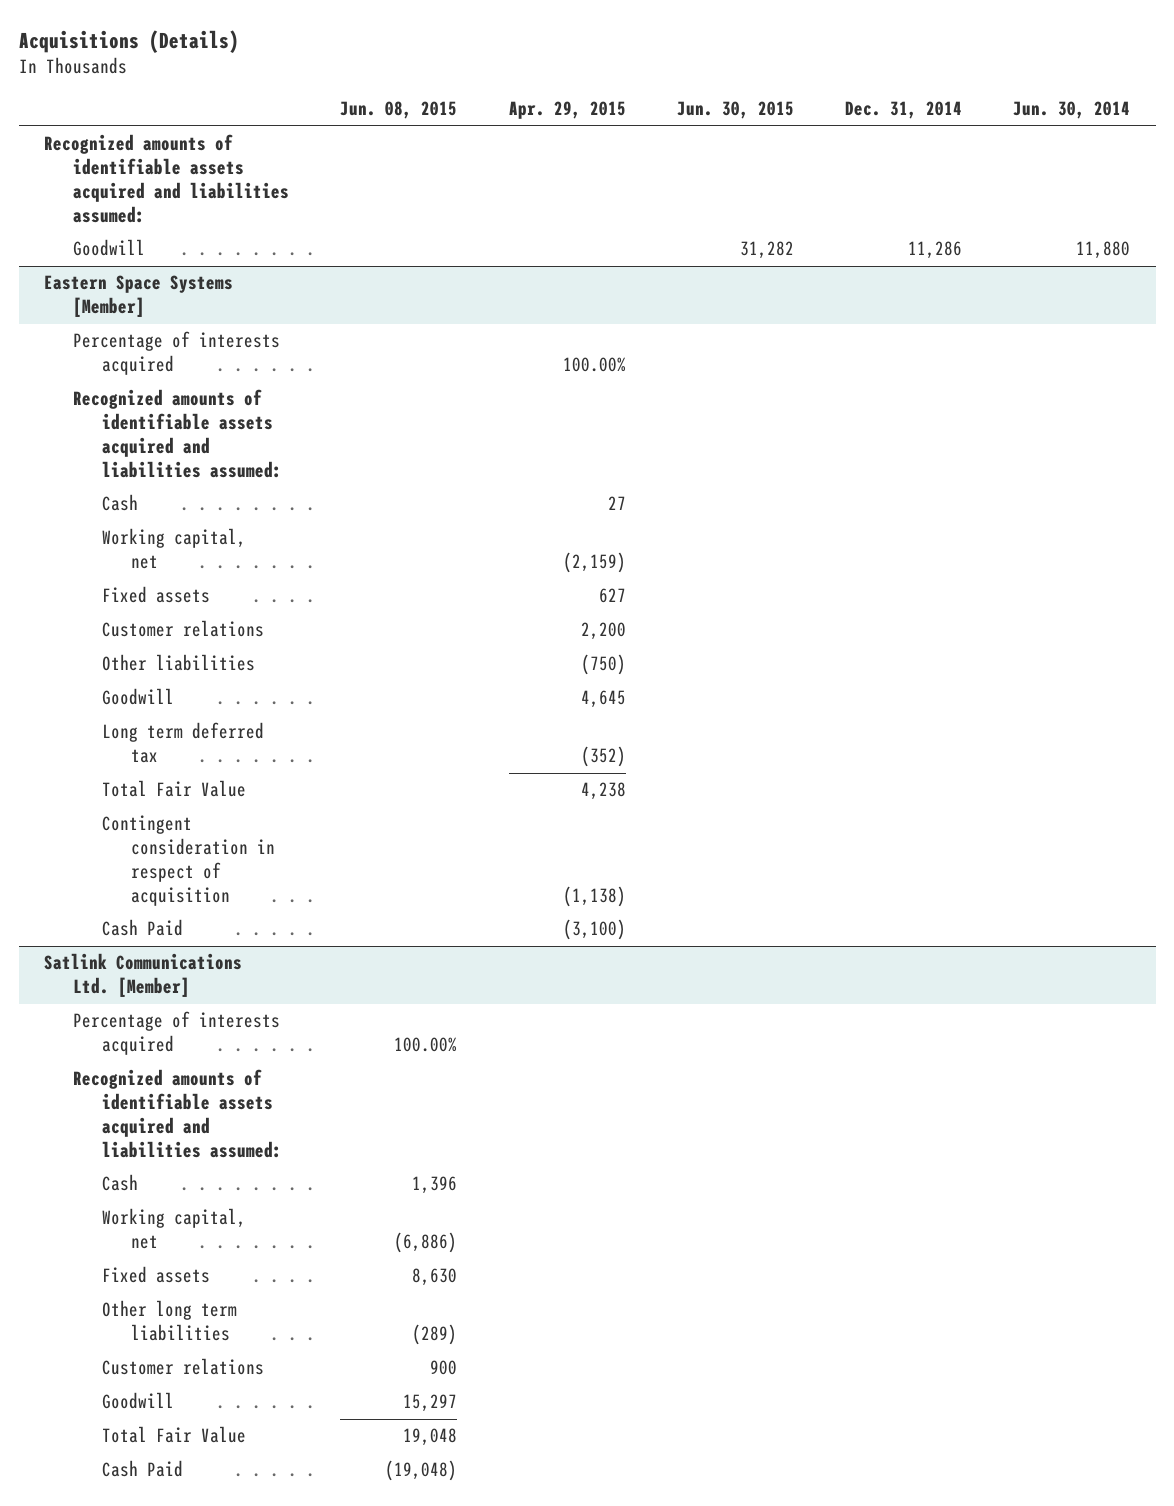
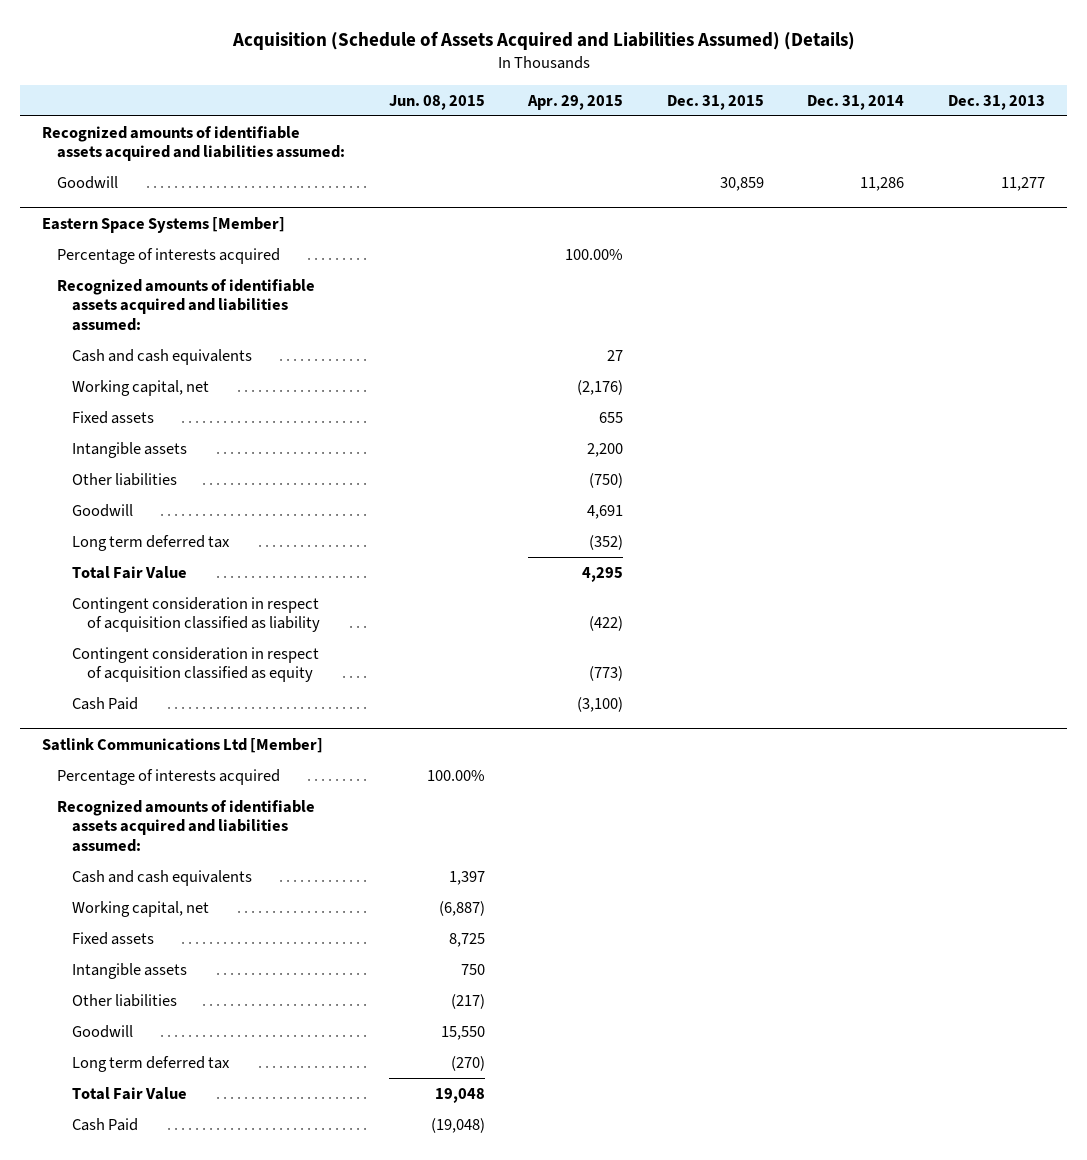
- Acquisitions (Details)
+ Acquisition (Schedule of Assets Acquired and Liabilities Assumed) (Details)
- | Jun. 08, 2015 | Apr. 29, 2015 | Jun. 30, 2015 | Dec. 31, 2014 | Jun. 30, 2014
+ | Jun. 08, 2015 | Apr. 29, 2015 | Dec. 31, 2015 | Dec. 31, 2014 | Dec. 31, 2013
@ Eastern Space Systems [Member]
- Cash | | 27 | | |
- Working capital, net | | (2,159) | | |
- Fixed assets | | 627 | | |
- Customer relations | | 2,200 | | |
+ Cash and cash equivalents | | 27 | | |
+ Working capital, net | | (2,176) | | |
+ Fixed assets | | 655 | | |
+ Intangible assets | | 2,200 | | |
- Goodwill | | 4,645 | | |
+ Goodwill | | 4,691 | | |
- Total Fair Value | | 4,238 | | |
- Contingent consideration in respect of acquisition | | (1,138) | | |
+ Total Fair Value | | 4,295 | | |
+ Contingent consideration in respect of acquisition classified as liability | | (422) | | |
+ Contingent consideration in respect of acquisition classified as equity | | (773) | | |
- Satlink Communications Ltd. [Member]
+ Satlink Communications Ltd [Member]
- Cash | 1,396 | | | |
- Working capital, net | (6,886) | | | |
- Fixed assets | 8,630 | | | |
- Other long term liabilities | (289) | | | |
- Customer relations | 900 | | | |
- Goodwill | 15,297 | | | |
+ Cash and cash equivalents | 1,397 | | | |
+ Working capital, net | (6,887) | | | |
+ Fixed assets | 8,725 | | | |
+ Intangible assets | 750 | | | |
+ Other liabilities | (217) | | | |
+ Goodwill | 15,550 | | | |
+ Long term deferred tax | (270) | | | |

